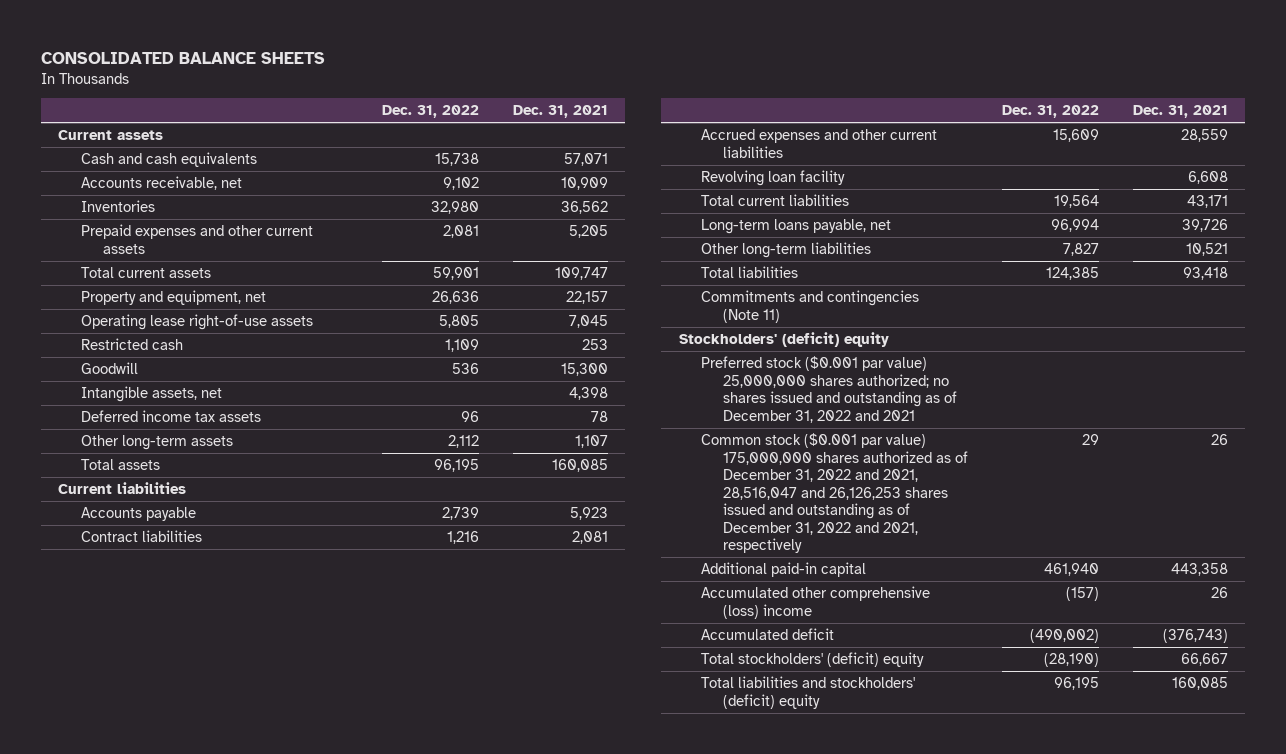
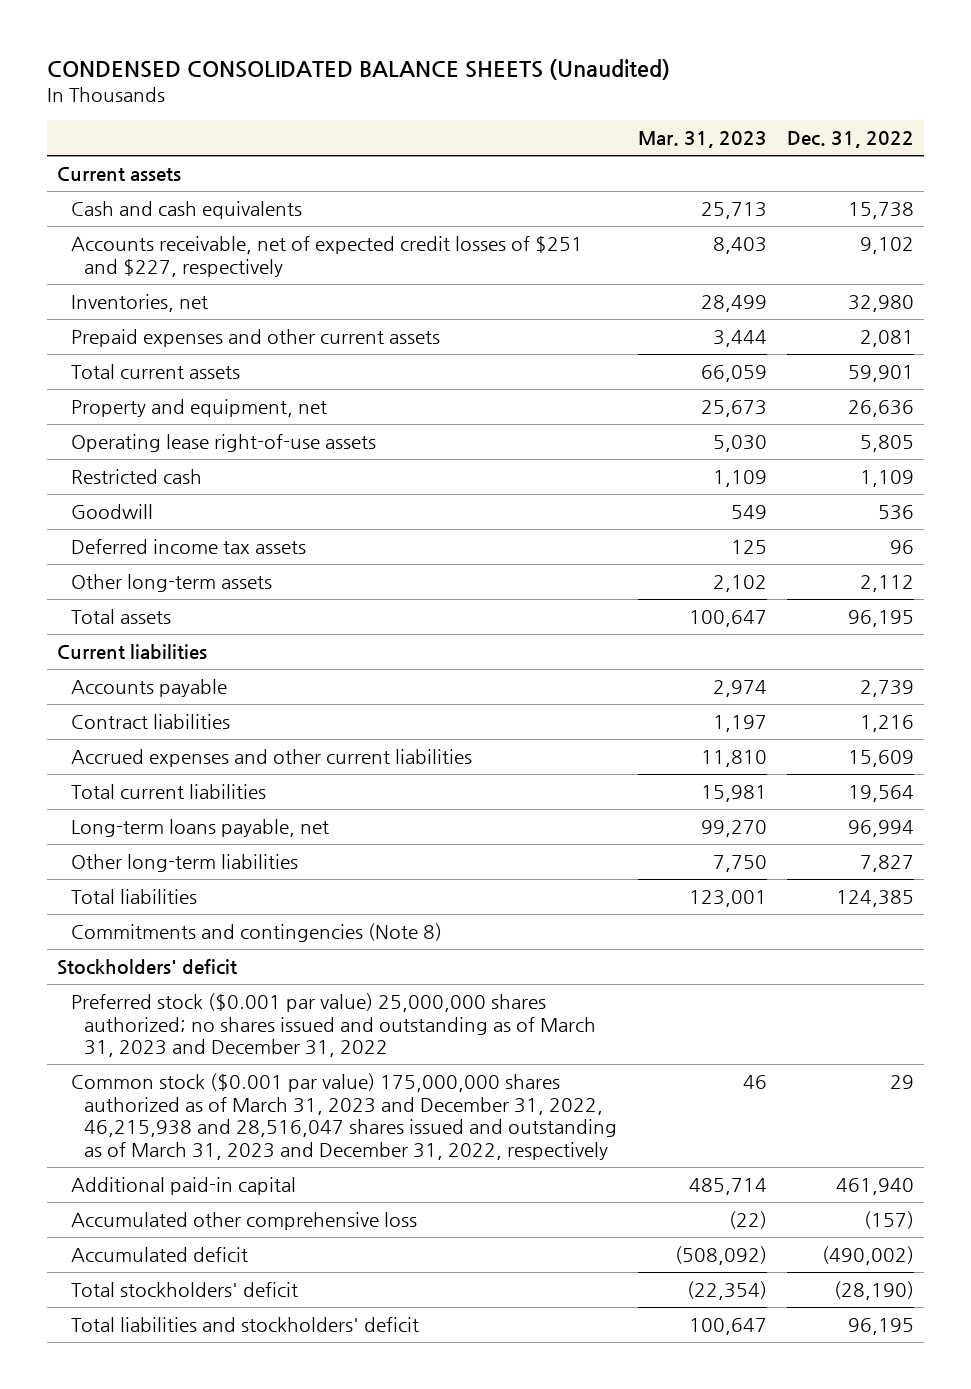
- CONSOLIDATED BALANCE SHEETS
+ CONDENSED CONSOLIDATED BALANCE SHEETS (Unaudited)
- | Dec. 31, 2022 | Dec. 31, 2021
+ | Mar. 31, 2023 | Dec. 31, 2022
- Accounts receivable, net | 9,102 | 10,909
- Inventories | 32,980 | 36,562
+ Accounts receivable, net of expected credit losses of $251 and $227, respectively | 8,403 | 9,102
+ Inventories, net | 28,499 | 32,980
- Intangible assets, net | | 4,398
- Revolving loan facility | | 6,608
- Commitments and contingencies (Note 11)
- Stockholders' (deficit) equity
- Preferred stock ($0.001 par value) 25,000,000 shares authorized; no shares issued and outstanding as of December 31, 2022 and 2021
- Common stock ($0.001 par value) 175,000,000 shares authorized as of December 31, 2022 and 2021, 28,516,047 and 26,126,253 shares issued and outstanding as of December 31, 2022 and 2021, respectively | 29 | 26
+ Commitments and contingencies (Note 8)
+ Stockholders' deficit
+ Preferred stock ($0.001 par value) 25,000,000 shares authorized; no shares issued and outstanding as of March 31, 2023 and December 31, 2022
+ Common stock ($0.001 par value) 175,000,000 shares authorized as of March 31, 2023 and December 31, 2022, 46,215,938 and 28,516,047 shares issued and outstanding as of March 31, 2023 and December 31, 2022, respectively | 46 | 29
- Accumulated other comprehensive (loss) income | (157) | 26
+ Accumulated other comprehensive loss | (22) | (157)
- Total stockholders' (deficit) equity | (28,190) | 66,667
- Total liabilities and stockholders' (deficit) equity | 96,195 | 160,085
+ Total stockholders' deficit | (22,354) | (28,190)
+ Total liabilities and stockholders' deficit | 100,647 | 96,195

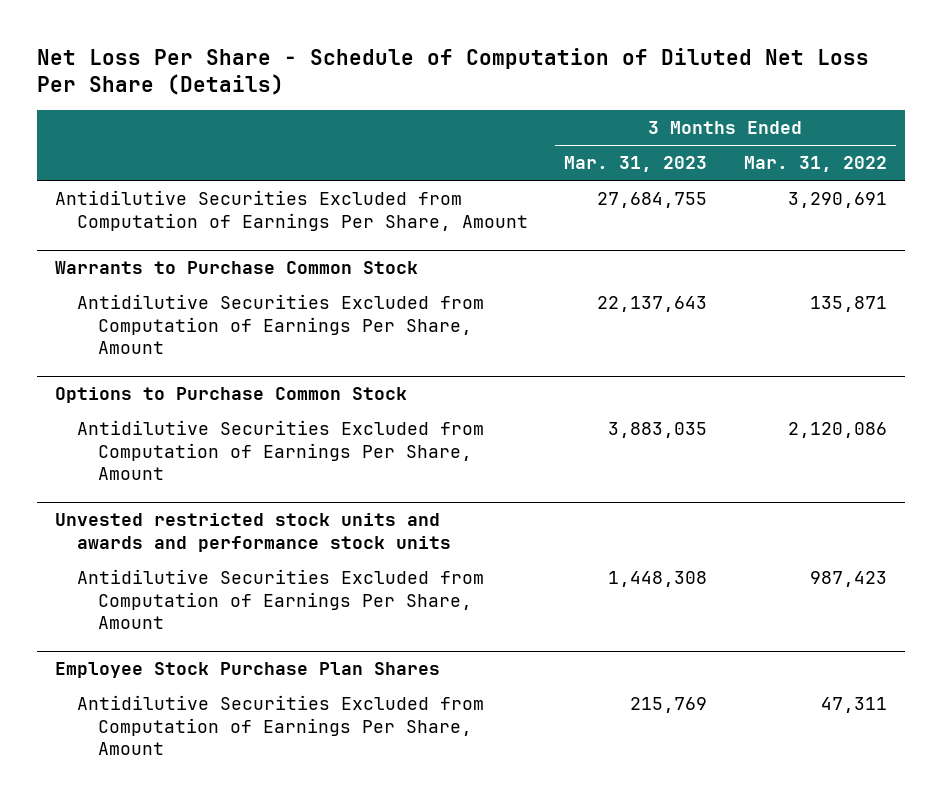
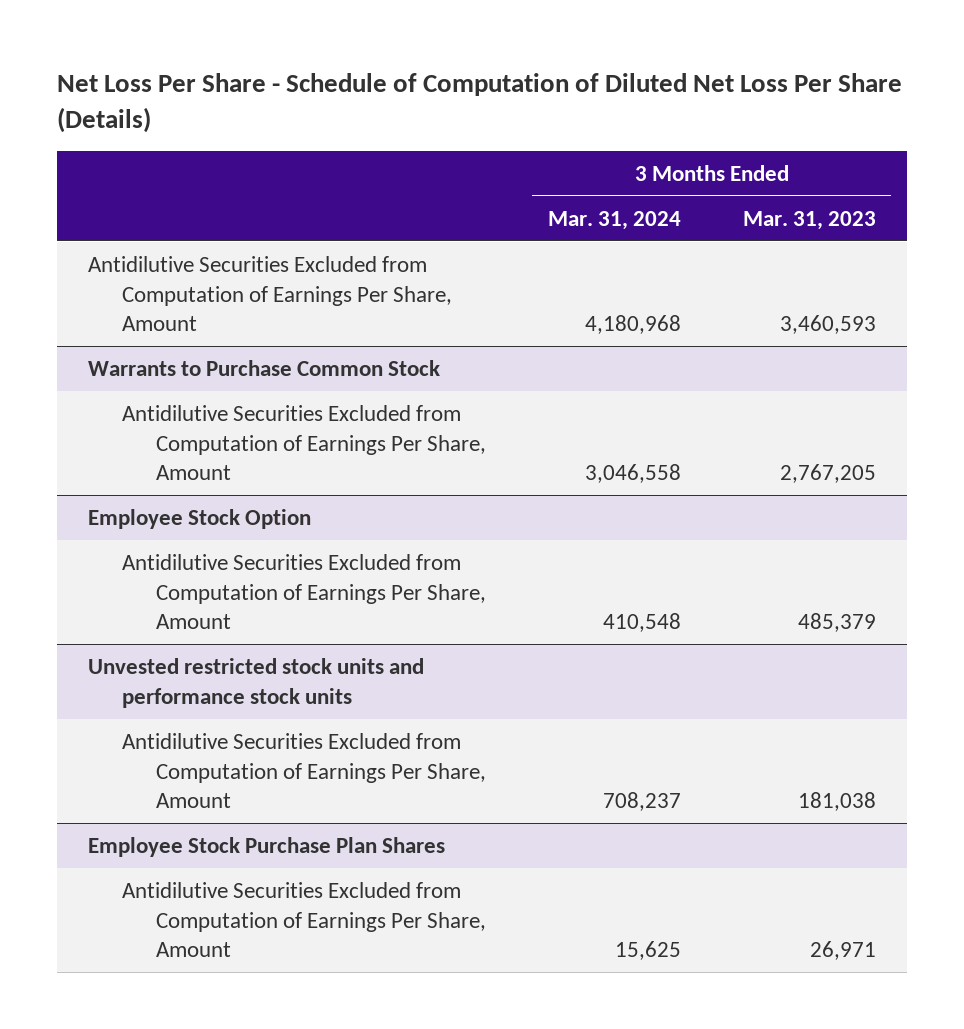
- | 3 Months Ended Mar. 31, 2023 | 3 Months Ended Mar. 31, 2022
+ | 3 Months Ended Mar. 31, 2024 | 3 Months Ended Mar. 31, 2023
- Antidilutive Securities Excluded from Computation of Earnings Per Share, Amount | 27,684,755 | 3,290,691
+ Antidilutive Securities Excluded from Computation of Earnings Per Share, Amount | 4,180,968 | 3,460,593
@ Warrants to Purchase Common Stock
- Antidilutive Securities Excluded from Computation of Earnings Per Share, Amount | 22,137,643 | 135,871
- Options to Purchase Common Stock
- Antidilutive Securities Excluded from Computation of Earnings Per Share, Amount | 3,883,035 | 2,120,086
- Unvested restricted stock units and awards and performance stock units
- Antidilutive Securities Excluded from Computation of Earnings Per Share, Amount | 1,448,308 | 987,423
@ Warrants to Purchase Common Stock
+ Antidilutive Securities Excluded from Computation of Earnings Per Share, Amount | 3,046,558 | 2,767,205
+ Employee Stock Option
+ Antidilutive Securities Excluded from Computation of Earnings Per Share, Amount | 410,548 | 485,379
+ Unvested restricted stock units and performance stock units
+ Antidilutive Securities Excluded from Computation of Earnings Per Share, Amount | 708,237 | 181,038
@ Employee Stock Purchase Plan Shares
- Antidilutive Securities Excluded from Computation of Earnings Per Share, Amount | 215,769 | 47,311
+ Antidilutive Securities Excluded from Computation of Earnings Per Share, Amount | 15,625 | 26,971

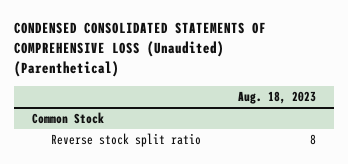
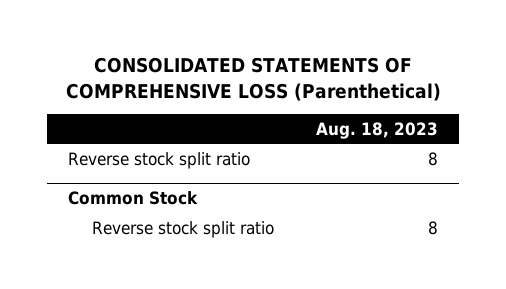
- CONDENSED CONSOLIDATED STATEMENTS OF COMPREHENSIVE LOSS (Unaudited) (Parenthetical)
+ CONSOLIDATED STATEMENTS OF COMPREHENSIVE LOSS (Parenthetical)
+ Reverse stock split ratio | 8

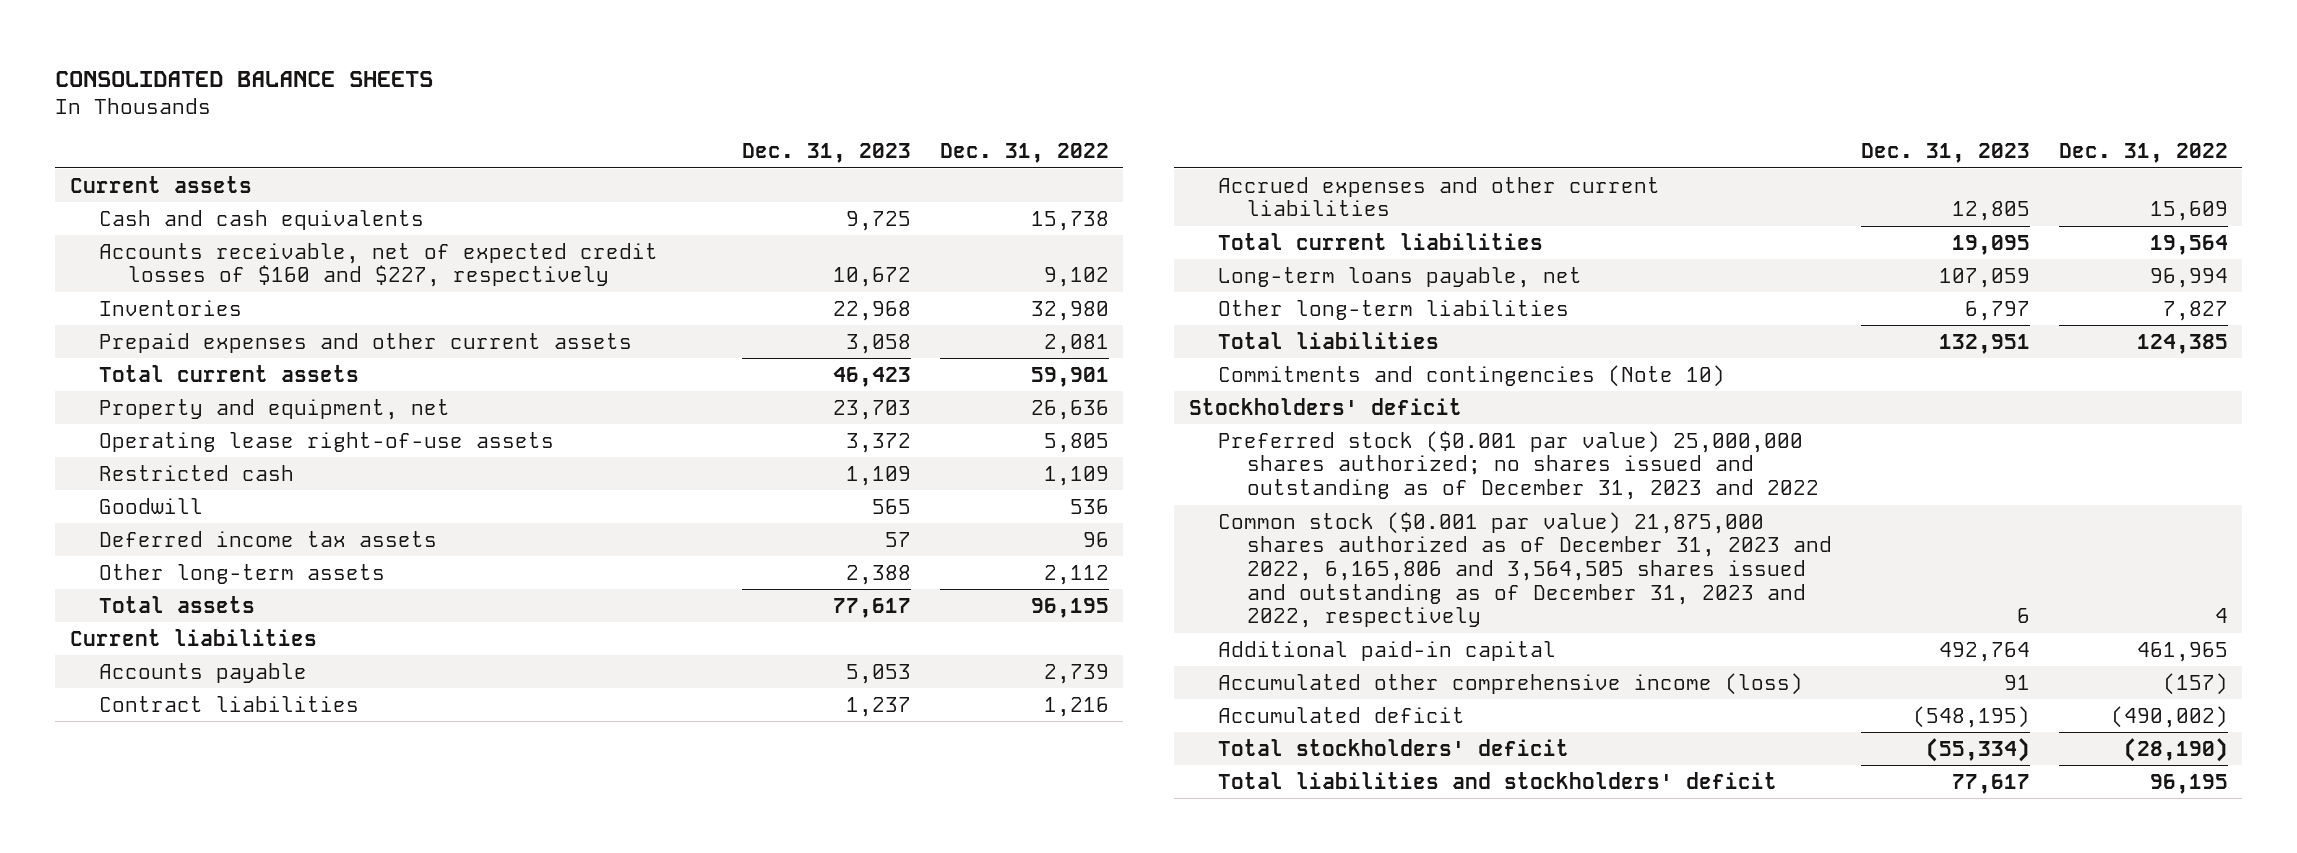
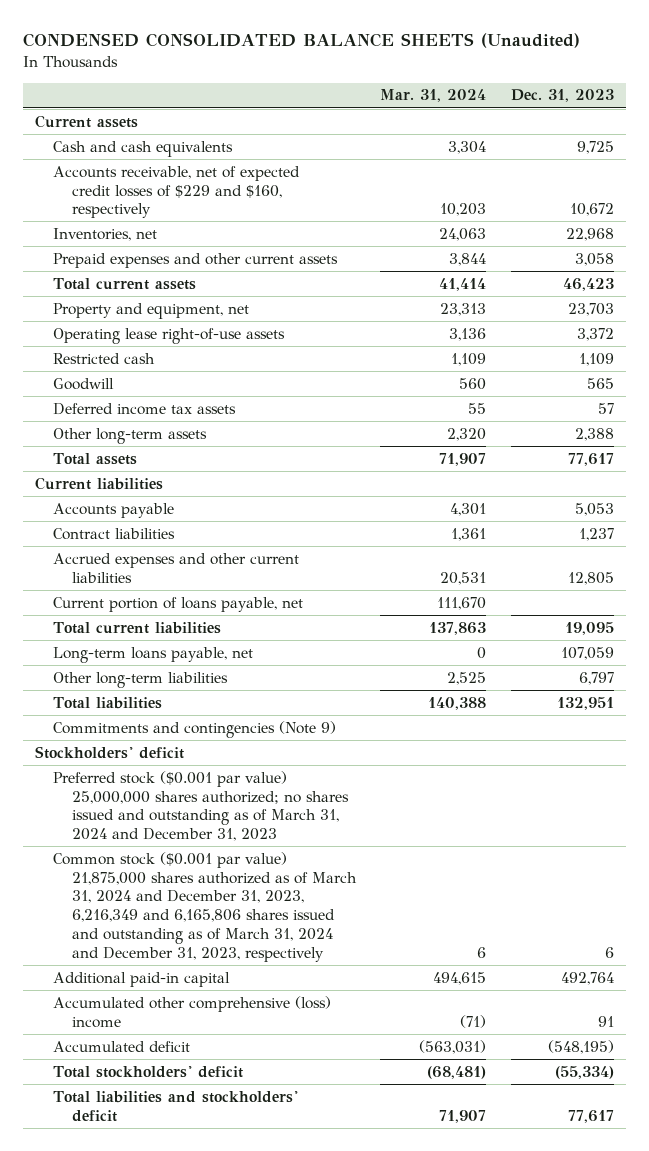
- CONSOLIDATED BALANCE SHEETS
+ CONDENSED CONSOLIDATED BALANCE SHEETS (Unaudited)
- | Dec. 31, 2023 | Dec. 31, 2022
+ | Mar. 31, 2024 | Dec. 31, 2023
- Accounts receivable, net of expected credit losses of $160 and $227, respectively | 10,672 | 9,102
- Inventories | 22,968 | 32,980
+ Accounts receivable, net of expected credit losses of $229 and $160, respectively | 10,203 | 10,672
+ Inventories, net | 24,063 | 22,968
+ Current portion of loans payable, net | 111,670 |
- Commitments and contingencies (Note 10)
+ Commitments and contingencies (Note 9)
- Preferred stock ($0.001 par value) 25,000,000 shares authorized; no shares issued and outstanding as of December 31, 2023 and 2022
- Common stock ($0.001 par value) 21,875,000 shares authorized as of December 31, 2023 and 2022, 6,165,806 and 3,564,505 shares issued and outstanding as of December 31, 2023 and 2022, respectively | 6 | 4
+ Preferred stock ($0.001 par value) 25,000,000 shares authorized; no shares issued and outstanding as of March 31, 2024 and December 31, 2023
+ Common stock ($0.001 par value) 21,875,000 shares authorized as of March 31, 2024 and December 31, 2023, 6,216,349 and 6,165,806 shares issued and outstanding as of March 31, 2024 and December 31, 2023, respectively | 6 | 6
- Accumulated other comprehensive income (loss) | 91 | (157)
+ Accumulated other comprehensive (loss) income | (71) | 91

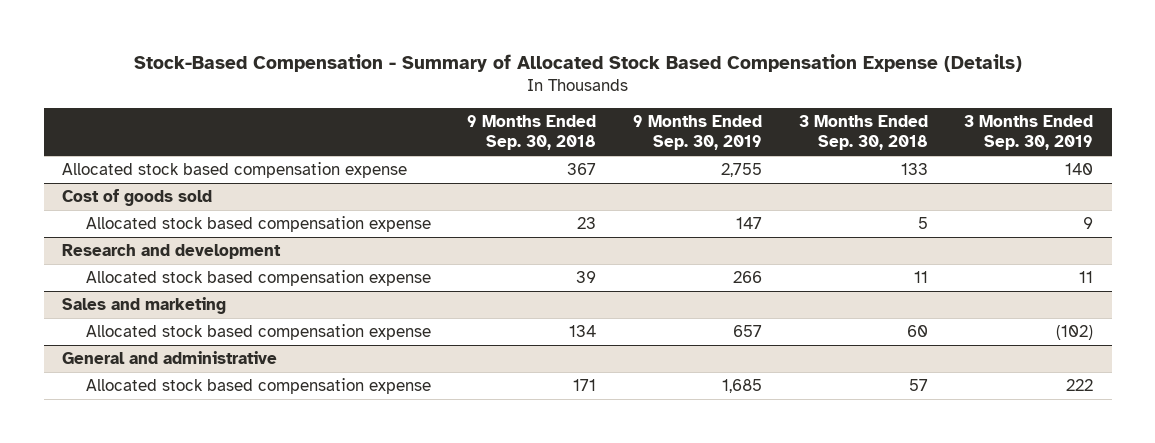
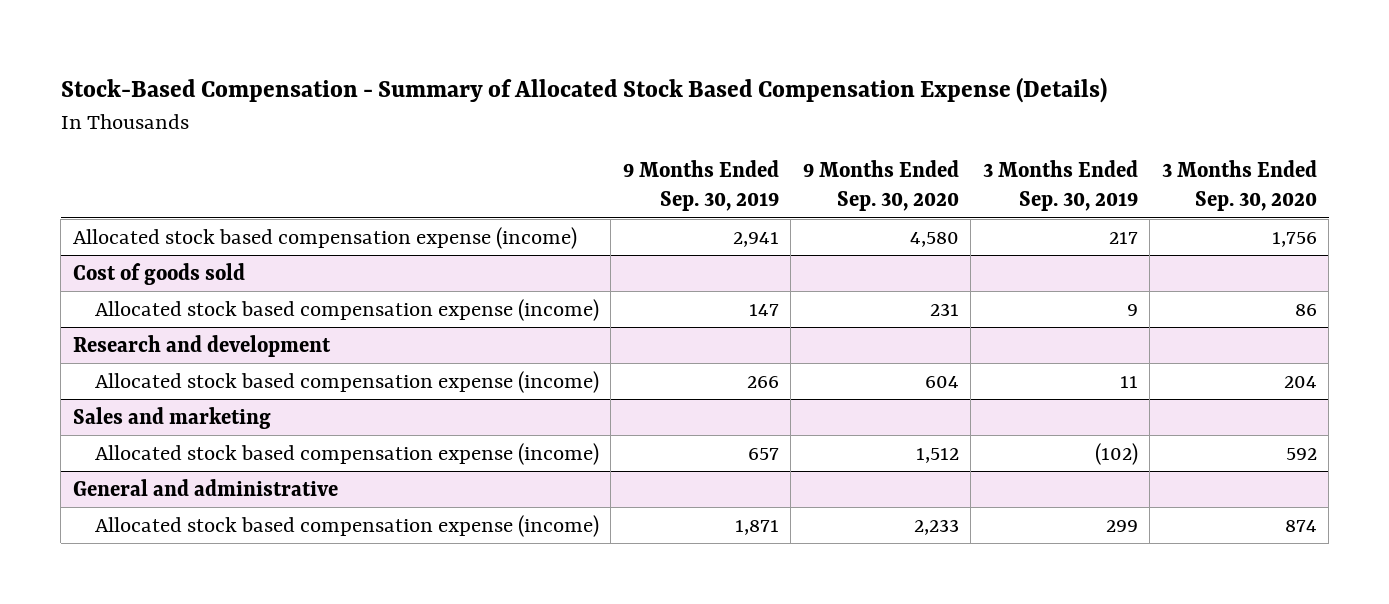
- | 9 Months Ended Sep. 30, 2018 | 9 Months Ended Sep. 30, 2019 | 3 Months Ended Sep. 30, 2018 | 3 Months Ended Sep. 30, 2019
+ | 9 Months Ended Sep. 30, 2019 | 9 Months Ended Sep. 30, 2020 | 3 Months Ended Sep. 30, 2019 | 3 Months Ended Sep. 30, 2020
- Allocated stock based compensation expense | 367 | 2,755 | 133 | 140
+ Allocated stock based compensation expense (income) | 2,941 | 4,580 | 217 | 1,756
@ Cost of goods sold
- Allocated stock based compensation expense | 23 | 147 | 5 | 9
+ Allocated stock based compensation expense (income) | 147 | 231 | 9 | 86
@ Research and development
- Allocated stock based compensation expense | 39 | 266 | 11 | 11
+ Allocated stock based compensation expense (income) | 266 | 604 | 11 | 204
@ Sales and marketing
- Allocated stock based compensation expense | 134 | 657 | 60 | (102)
+ Allocated stock based compensation expense (income) | 657 | 1,512 | (102) | 592
@ General and administrative
- Allocated stock based compensation expense | 171 | 1,685 | 57 | 222
+ Allocated stock based compensation expense (income) | 1,871 | 2,233 | 299 | 874

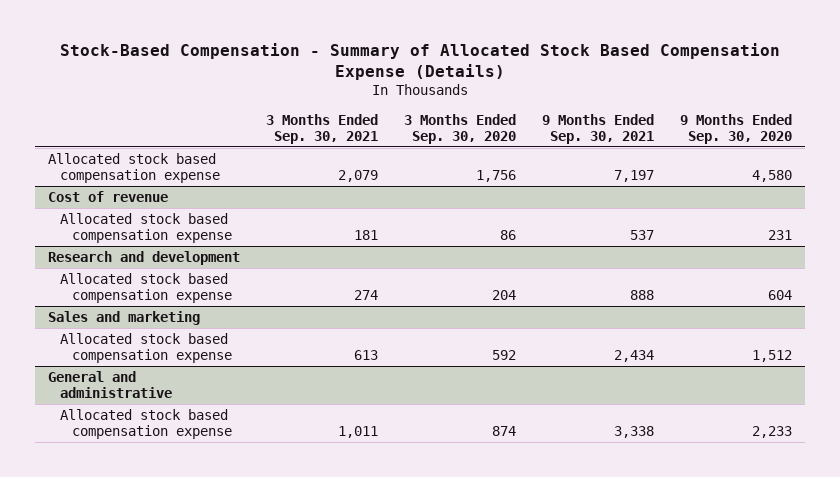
- | 9 Months Ended Sep. 30, 2019 | 9 Months Ended Sep. 30, 2020 | 3 Months Ended Sep. 30, 2019 | 3 Months Ended Sep. 30, 2020
+ | 3 Months Ended Sep. 30, 2021 | 3 Months Ended Sep. 30, 2020 | 9 Months Ended Sep. 30, 2021 | 9 Months Ended Sep. 30, 2020
- Allocated stock based compensation expense (income) | 2,941 | 4,580 | 217 | 1,756
- Cost of goods sold
- Allocated stock based compensation expense (income) | 147 | 231 | 9 | 86
+ Allocated stock based compensation expense | 2,079 | 1,756 | 7,197 | 4,580
+ Cost of revenue
+ Allocated stock based compensation expense | 181 | 86 | 537 | 231
@ Research and development
- Allocated stock based compensation expense (income) | 266 | 604 | 11 | 204
+ Allocated stock based compensation expense | 274 | 204 | 888 | 604
@ Sales and marketing
- Allocated stock based compensation expense (income) | 657 | 1,512 | (102) | 592
+ Allocated stock based compensation expense | 613 | 592 | 2,434 | 1,512
@ General and administrative
- Allocated stock based compensation expense (income) | 1,871 | 2,233 | 299 | 874
+ Allocated stock based compensation expense | 1,011 | 874 | 3,338 | 2,233

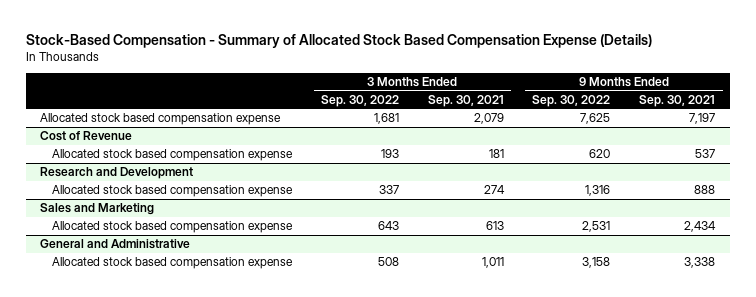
- | 3 Months Ended Sep. 30, 2021 | 3 Months Ended Sep. 30, 2020 | 9 Months Ended Sep. 30, 2021 | 9 Months Ended Sep. 30, 2020
+ | 3 Months Ended Sep. 30, 2022 | 3 Months Ended Sep. 30, 2021 | 9 Months Ended Sep. 30, 2022 | 9 Months Ended Sep. 30, 2021
- Cost of revenue
+ Cost of Revenue
- Research and development
+ Research and Development
- Sales and marketing
+ Sales and Marketing
- General and administrative
+ General and Administrative

